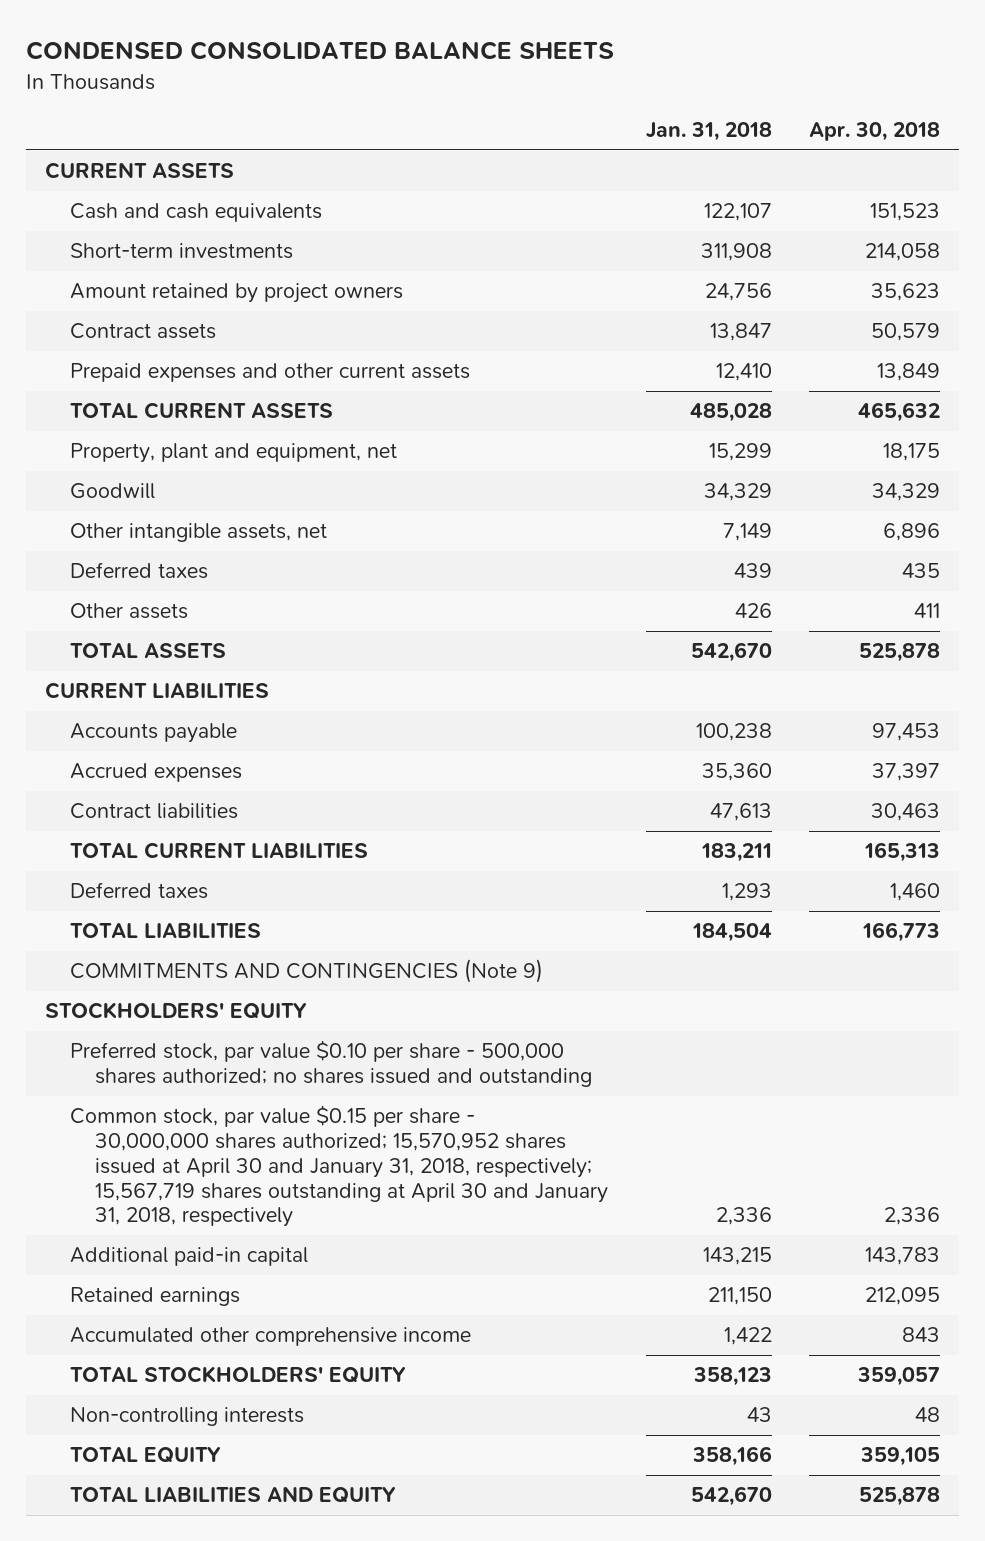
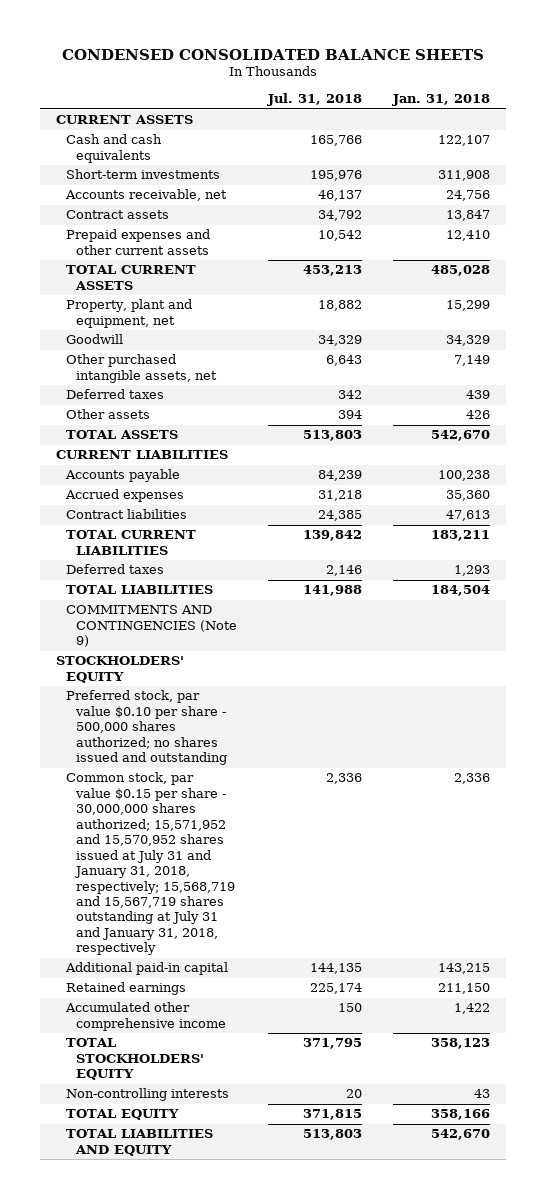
- | Jan. 31, 2018 | Apr. 30, 2018
+ | Jul. 31, 2018 | Jan. 31, 2018
- Amount retained by project owners | 24,756 | 35,623
+ Accounts receivable, net | 46,137 | 24,756
- Other intangible assets, net | 7,149 | 6,896
+ Other purchased intangible assets, net | 6,643 | 7,149
- Common stock, par value $0.15 per share - 30,000,000 shares authorized; 15,570,952 shares issued at April 30 and January 31, 2018, respectively; 15,567,719 shares outstanding at April 30 and January 31, 2018, respectively | 2,336 | 2,336
+ Common stock, par value $0.15 per share - 30,000,000 shares authorized; 15,571,952 and 15,570,952 shares issued at July 31 and January 31, 2018, respectively; 15,568,719 and 15,567,719 shares outstanding at July 31 and January 31, 2018, respectively | 2,336 | 2,336

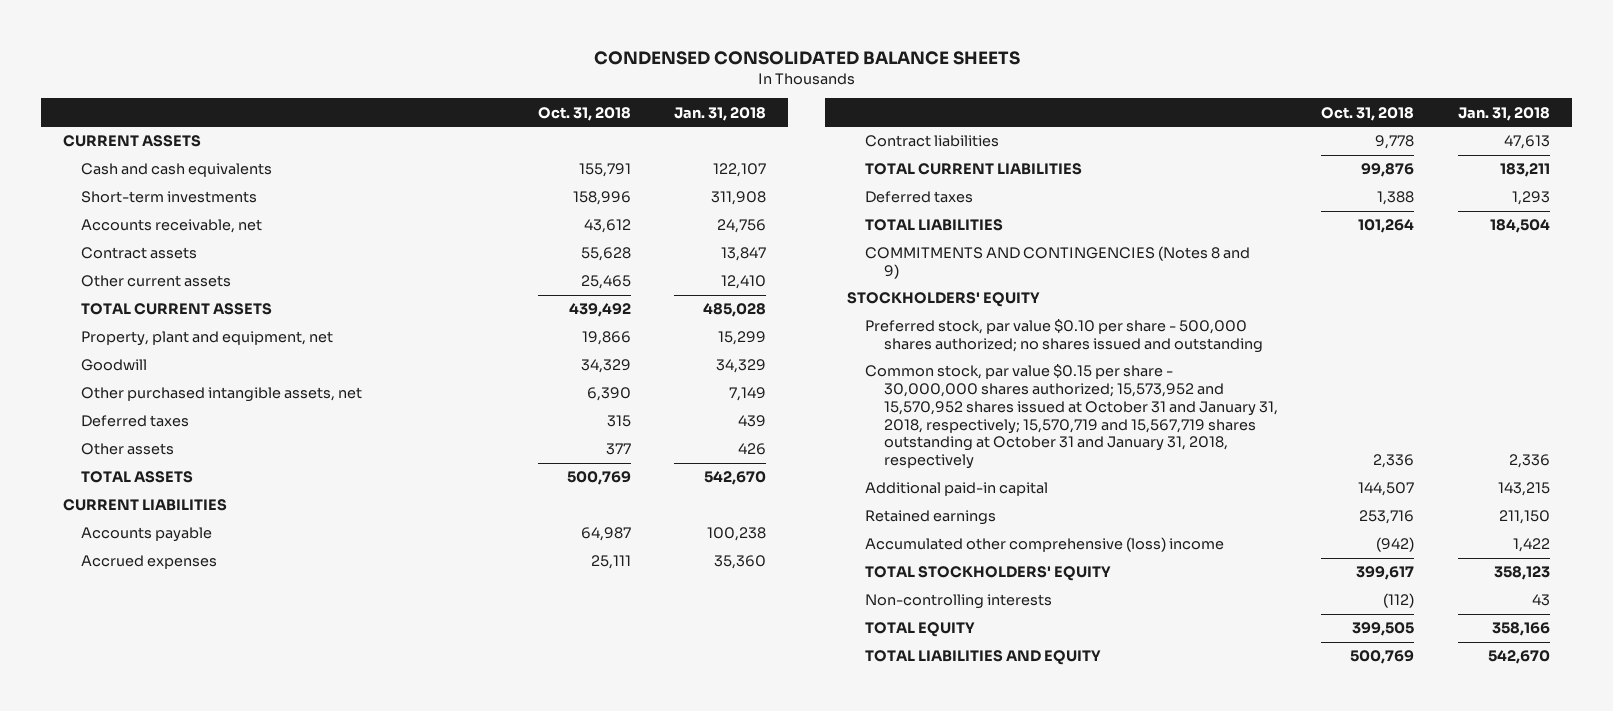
- | Jul. 31, 2018 | Jan. 31, 2018
+ | Oct. 31, 2018 | Jan. 31, 2018
- Prepaid expenses and other current assets | 10,542 | 12,410
+ Other current assets | 25,465 | 12,410
- COMMITMENTS AND CONTINGENCIES (Note 9)
+ COMMITMENTS AND CONTINGENCIES (Notes 8 and 9)
- Common stock, par value $0.15 per share - 30,000,000 shares authorized; 15,571,952 and 15,570,952 shares issued at July 31 and January 31, 2018, respectively; 15,568,719 and 15,567,719 shares outstanding at July 31 and January 31, 2018, respectively | 2,336 | 2,336
+ Common stock, par value $0.15 per share - 30,000,000 shares authorized; 15,573,952 and 15,570,952 shares issued at October 31 and January 31, 2018, respectively; 15,570,719 and 15,567,719 shares outstanding at October 31 and January 31, 2018, respectively | 2,336 | 2,336
- Accumulated other comprehensive income | 150 | 1,422
+ Accumulated other comprehensive (loss) income | (942) | 1,422

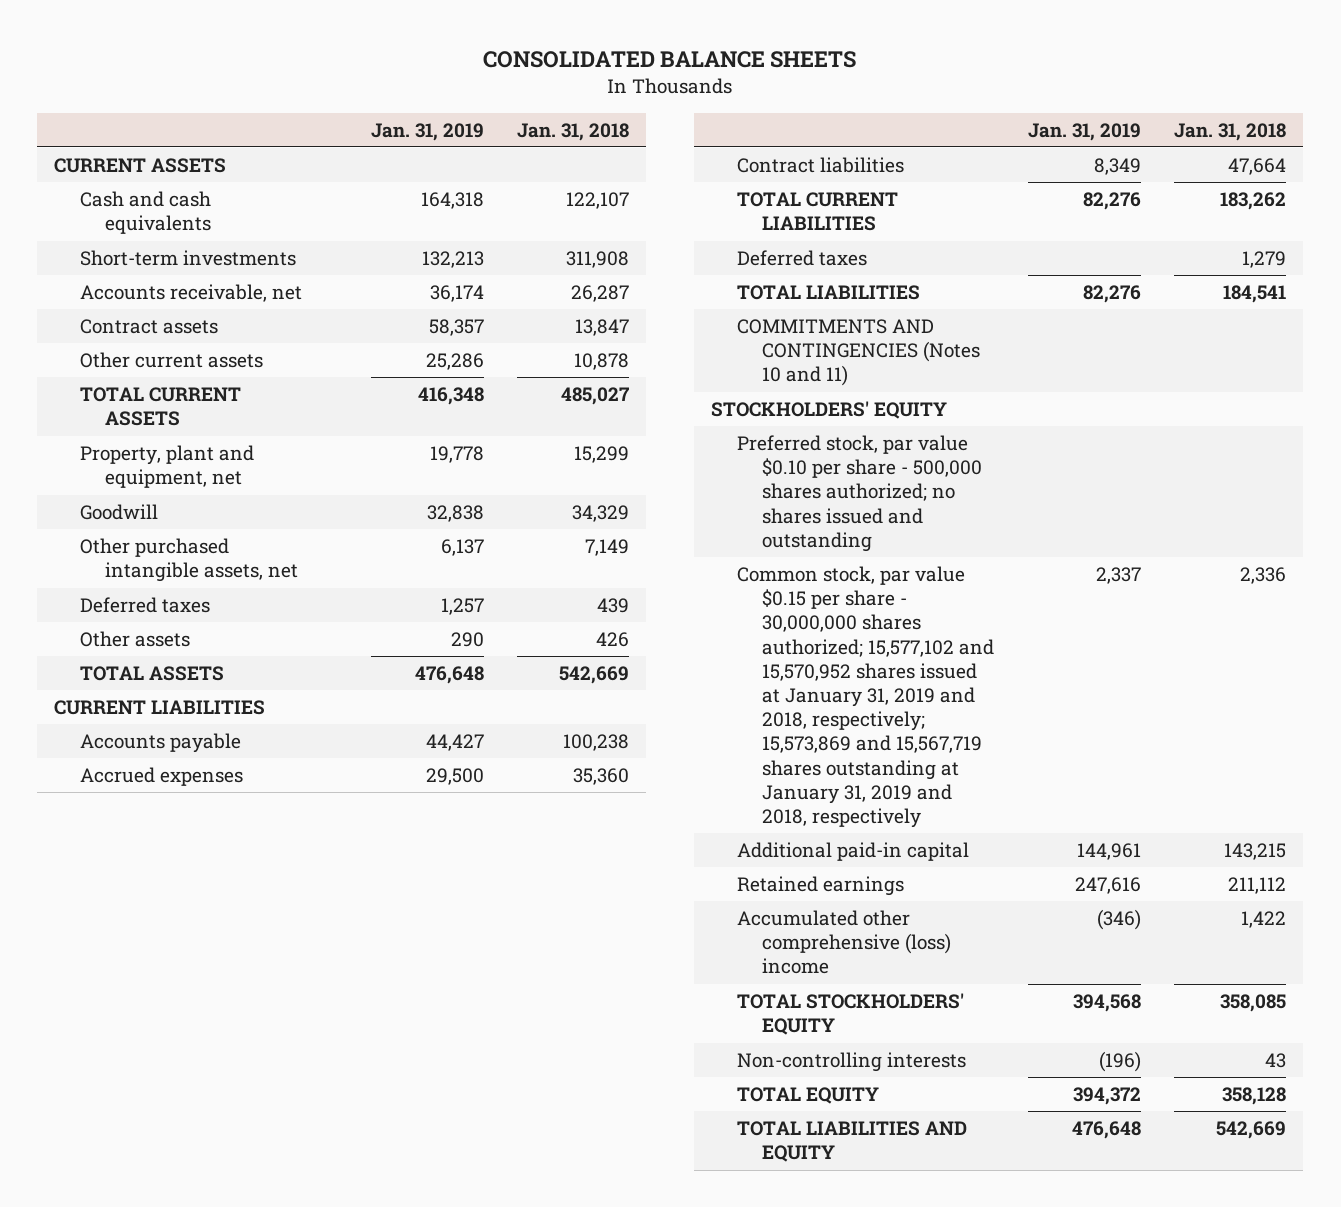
- CONDENSED CONSOLIDATED BALANCE SHEETS
+ CONSOLIDATED BALANCE SHEETS
- | Oct. 31, 2018 | Jan. 31, 2018
+ | Jan. 31, 2019 | Jan. 31, 2018
- Accounts receivable, net | 43,612 | 24,756
+ Accounts receivable, net | 36,174 | 26,287
- Other current assets | 25,465 | 12,410
- TOTAL CURRENT ASSETS | 439,492 | 485,028
+ Other current assets | 25,286 | 10,878
+ TOTAL CURRENT ASSETS | 416,348 | 485,027
- TOTAL ASSETS | 500,769 | 542,670
+ TOTAL ASSETS | 476,648 | 542,669
- Contract liabilities | 9,778 | 47,613
- TOTAL CURRENT LIABILITIES | 99,876 | 183,211
- Deferred taxes | 1,388 | 1,293
- TOTAL LIABILITIES | 101,264 | 184,504
- COMMITMENTS AND CONTINGENCIES (Notes 8 and 9)
+ Contract liabilities | 8,349 | 47,664
+ TOTAL CURRENT LIABILITIES | 82,276 | 183,262
+ Deferred taxes | | 1,279
+ TOTAL LIABILITIES | 82,276 | 184,541
+ COMMITMENTS AND CONTINGENCIES (Notes 10 and 11)
- Common stock, par value $0.15 per share - 30,000,000 shares authorized; 15,573,952 and 15,570,952 shares issued at October 31 and January 31, 2018, respectively; 15,570,719 and 15,567,719 shares outstanding at October 31 and January 31, 2018, respectively | 2,336 | 2,336
+ Common stock, par value $0.15 per share - 30,000,000 shares authorized; 15,577,102 and 15,570,952 shares issued at January 31, 2019 and 2018, respectively; 15,573,869 and 15,567,719 shares outstanding at January 31, 2019 and 2018, respectively | 2,337 | 2,336
- Retained earnings | 253,716 | 211,150
+ Retained earnings | 247,616 | 211,112
- TOTAL STOCKHOLDERS' EQUITY | 399,617 | 358,123
+ TOTAL STOCKHOLDERS' EQUITY | 394,568 | 358,085
- TOTAL EQUITY | 399,505 | 358,166
- TOTAL LIABILITIES AND EQUITY | 500,769 | 542,670
+ TOTAL EQUITY | 394,372 | 358,128
+ TOTAL LIABILITIES AND EQUITY | 476,648 | 542,669

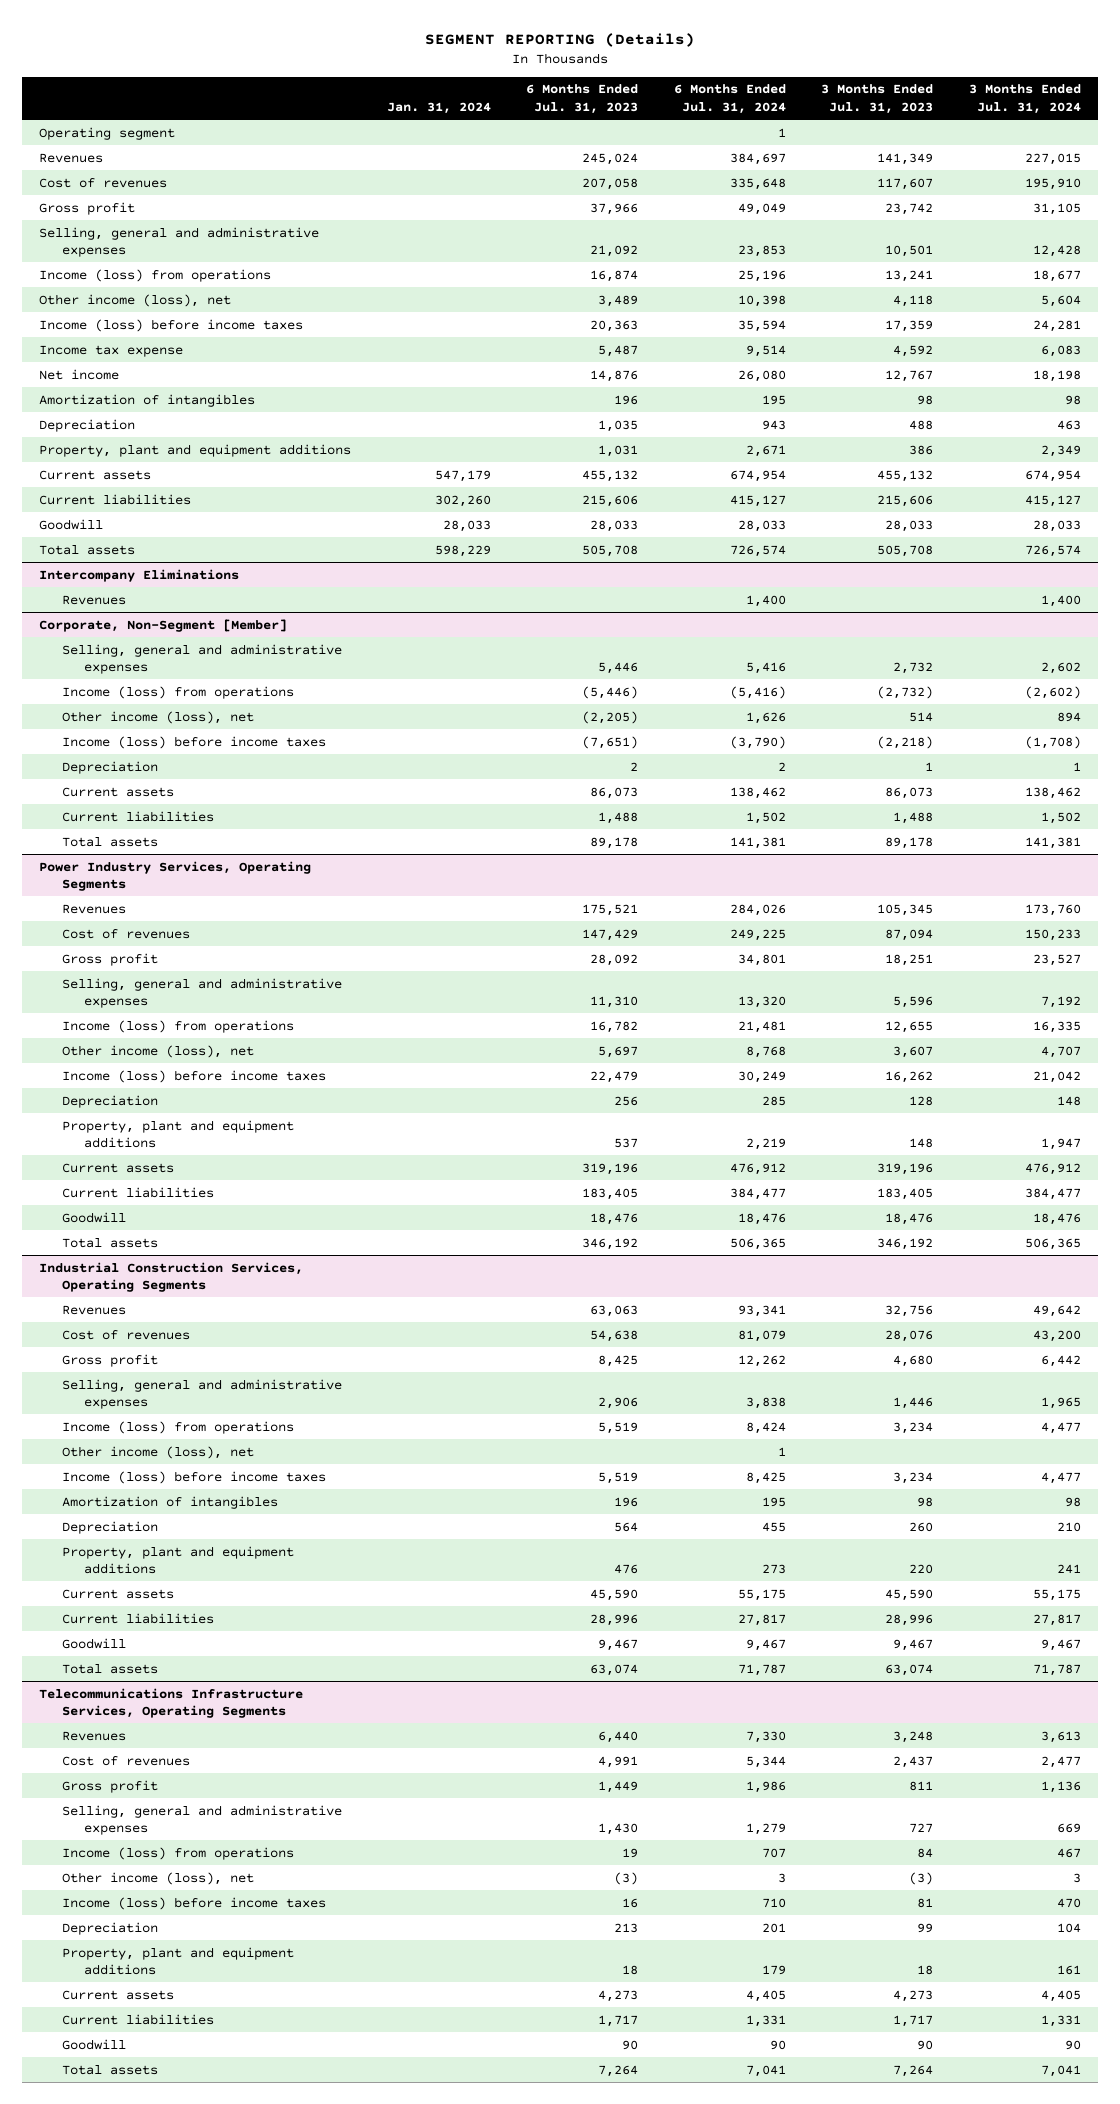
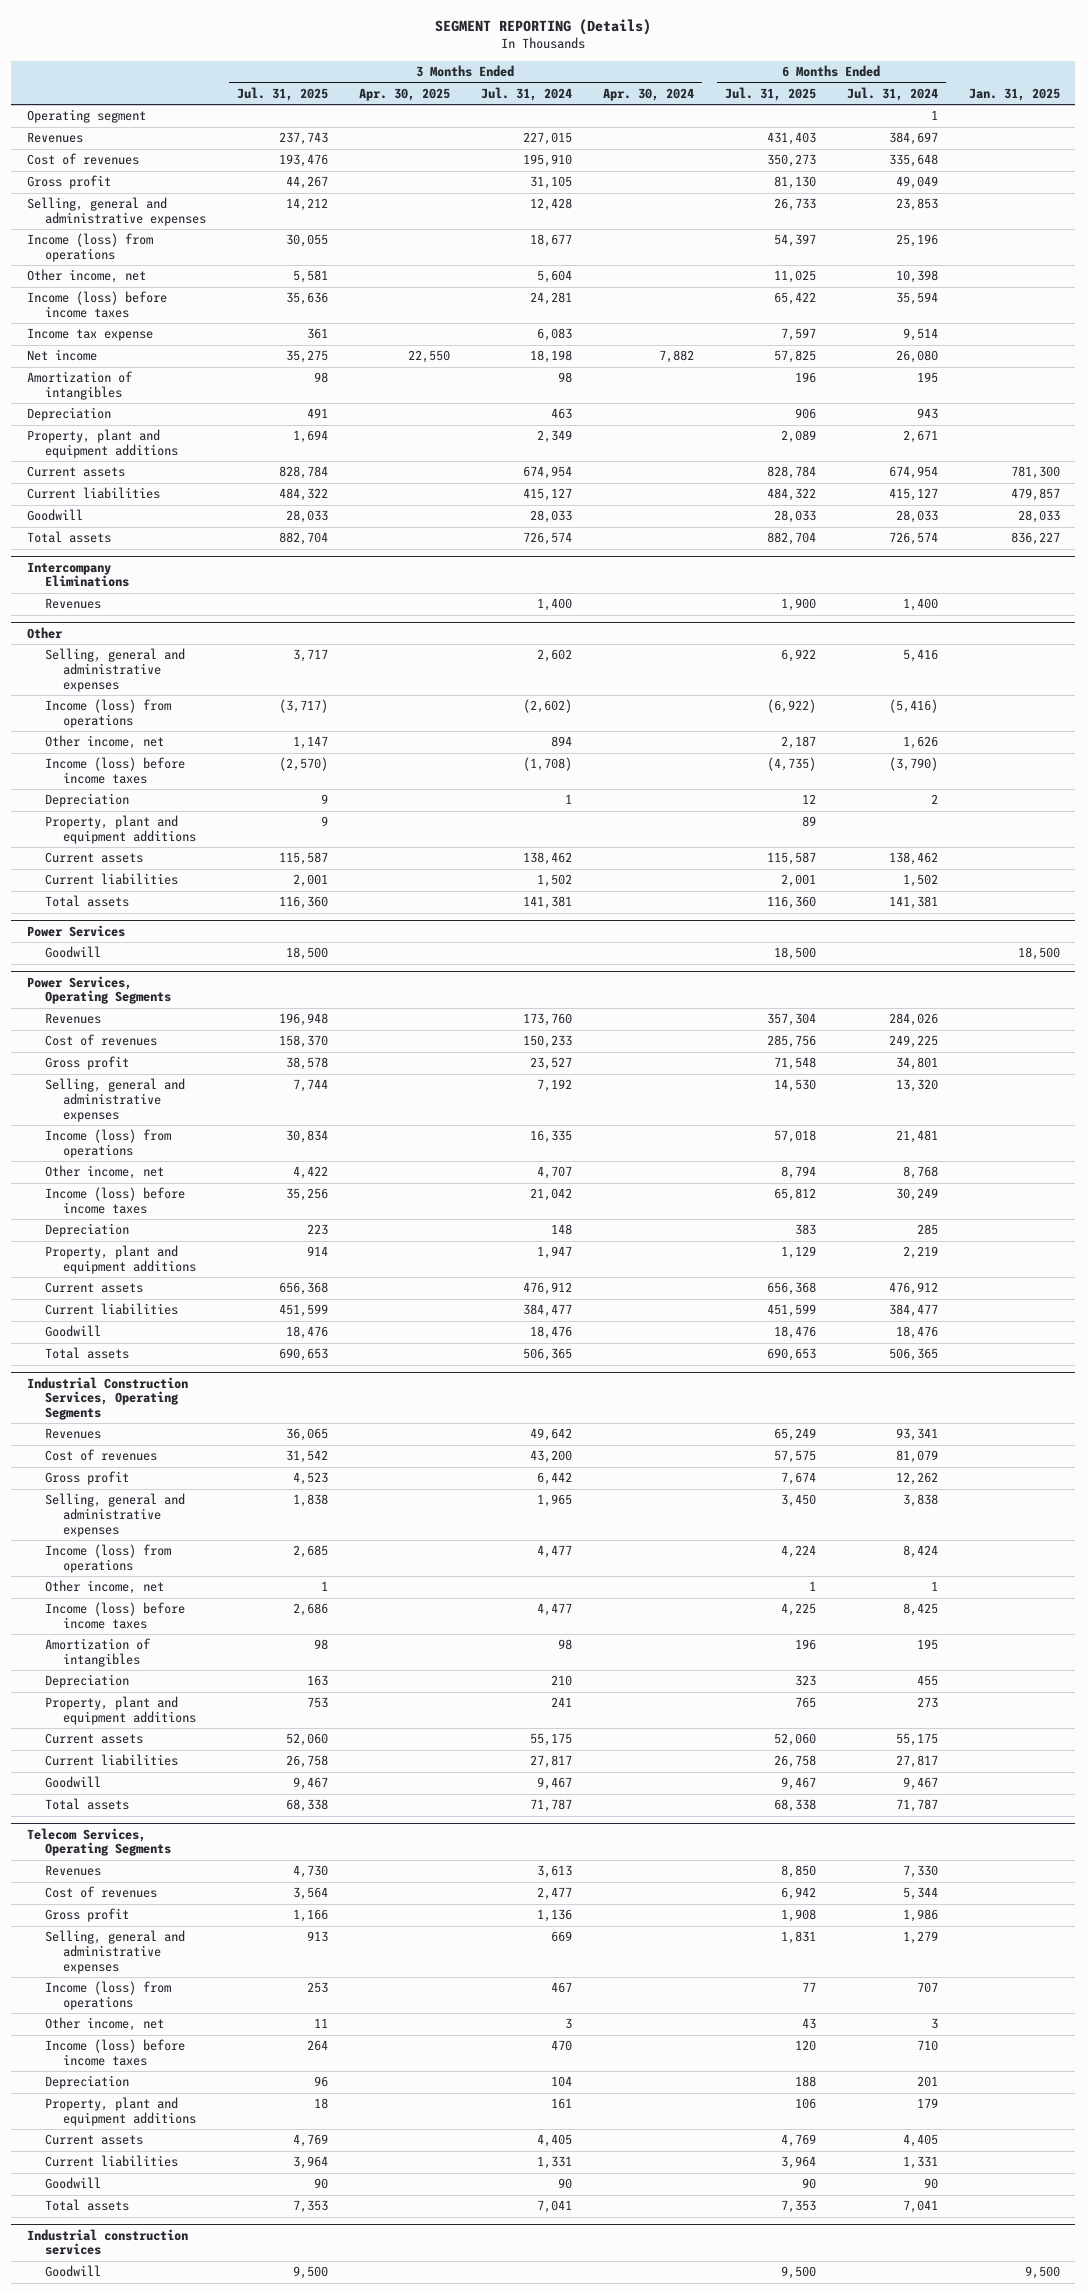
- | Jan. 31, 2024 | 6 Months Ended Jul. 31, 2023 | 6 Months Ended Jul. 31, 2024 | 3 Months Ended Jul. 31, 2023 | 3 Months Ended Jul. 31, 2024
+ | 3 Months Ended Jul. 31, 2025 | 3 Months Ended Apr. 30, 2025 | 3 Months Ended Jul. 31, 2024 | 3 Months Ended Apr. 30, 2024 | 6 Months Ended Jul. 31, 2025 | 6 Months Ended Jul. 31, 2024 | Jan. 31, 2025
- Other income (loss), net | | 3,489 | 10,398 | 4,118 | 5,604
+ Other income, net | 5,581 | | 5,604 | | 11,025 | 10,398 |
- Corporate, Non-Segment [Member]
+ Other
- Other income (loss), net | | (2,205) | 1,626 | 514 | 894
+ Other income, net | 1,147 | | 894 | | 2,187 | 1,626 |
+ Property, plant and equipment additions | 9 | | | | 89 | |
- Power Industry Services, Operating Segments
+ Power Services
+ Goodwill | 18,500 | | | | 18,500 | | 18,500
+ Power Services, Operating Segments
- Other income (loss), net | | 5,697 | 8,768 | 3,607 | 4,707
+ Other income, net | 4,422 | | 4,707 | | 8,794 | 8,768 |
@ Industrial Construction Services, Operating Segments
- Other income (loss), net | | | 1 | |
+ Other income, net | 1 | | | | 1 | 1 |
- Telecommunications Infrastructure Services, Operating Segments
+ Telecom Services, Operating Segments
- Other income (loss), net | | (3) | 3 | (3) | 3
+ Other income, net | 11 | | 3 | | 43 | 3 |
+ Industrial construction services
+ Goodwill | 9,500 | | | | 9,500 | | 9,500

